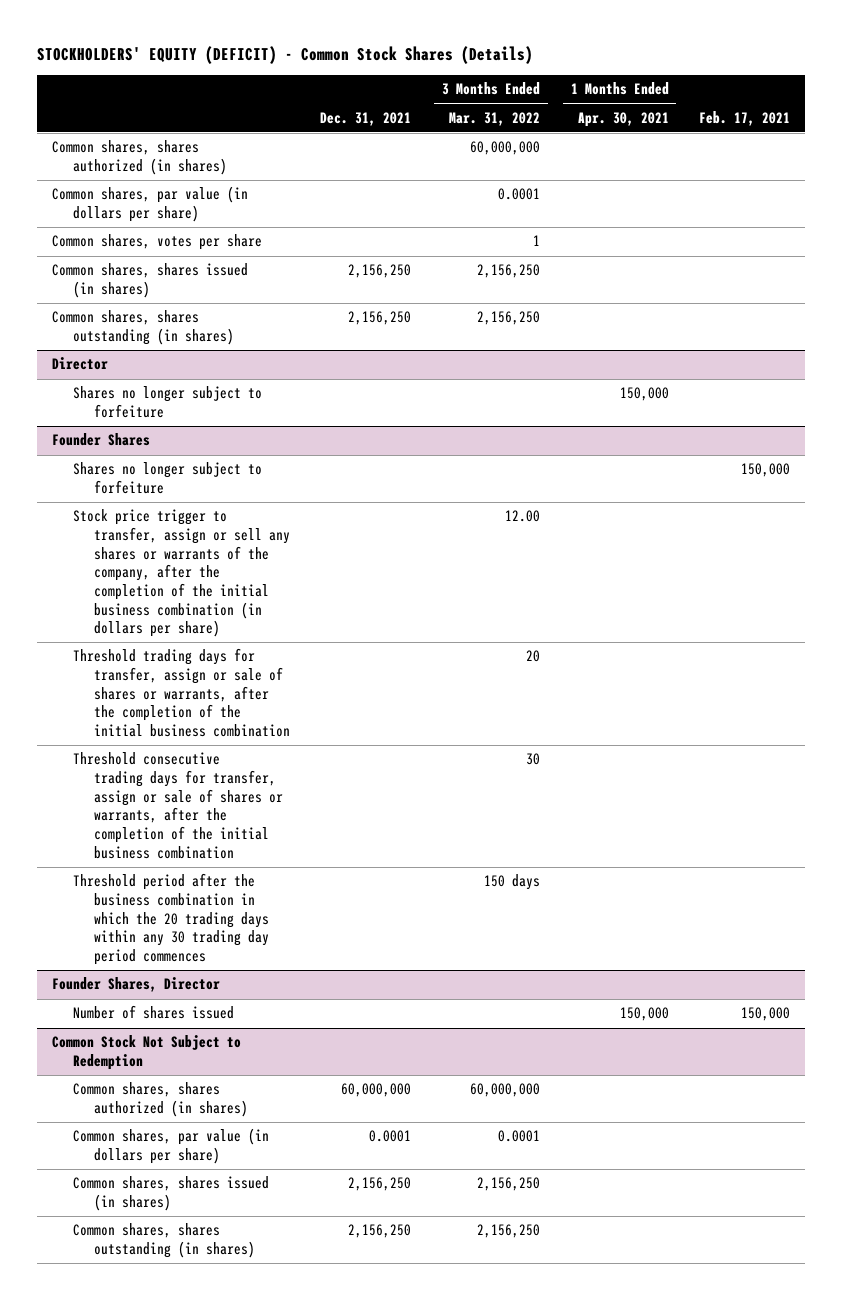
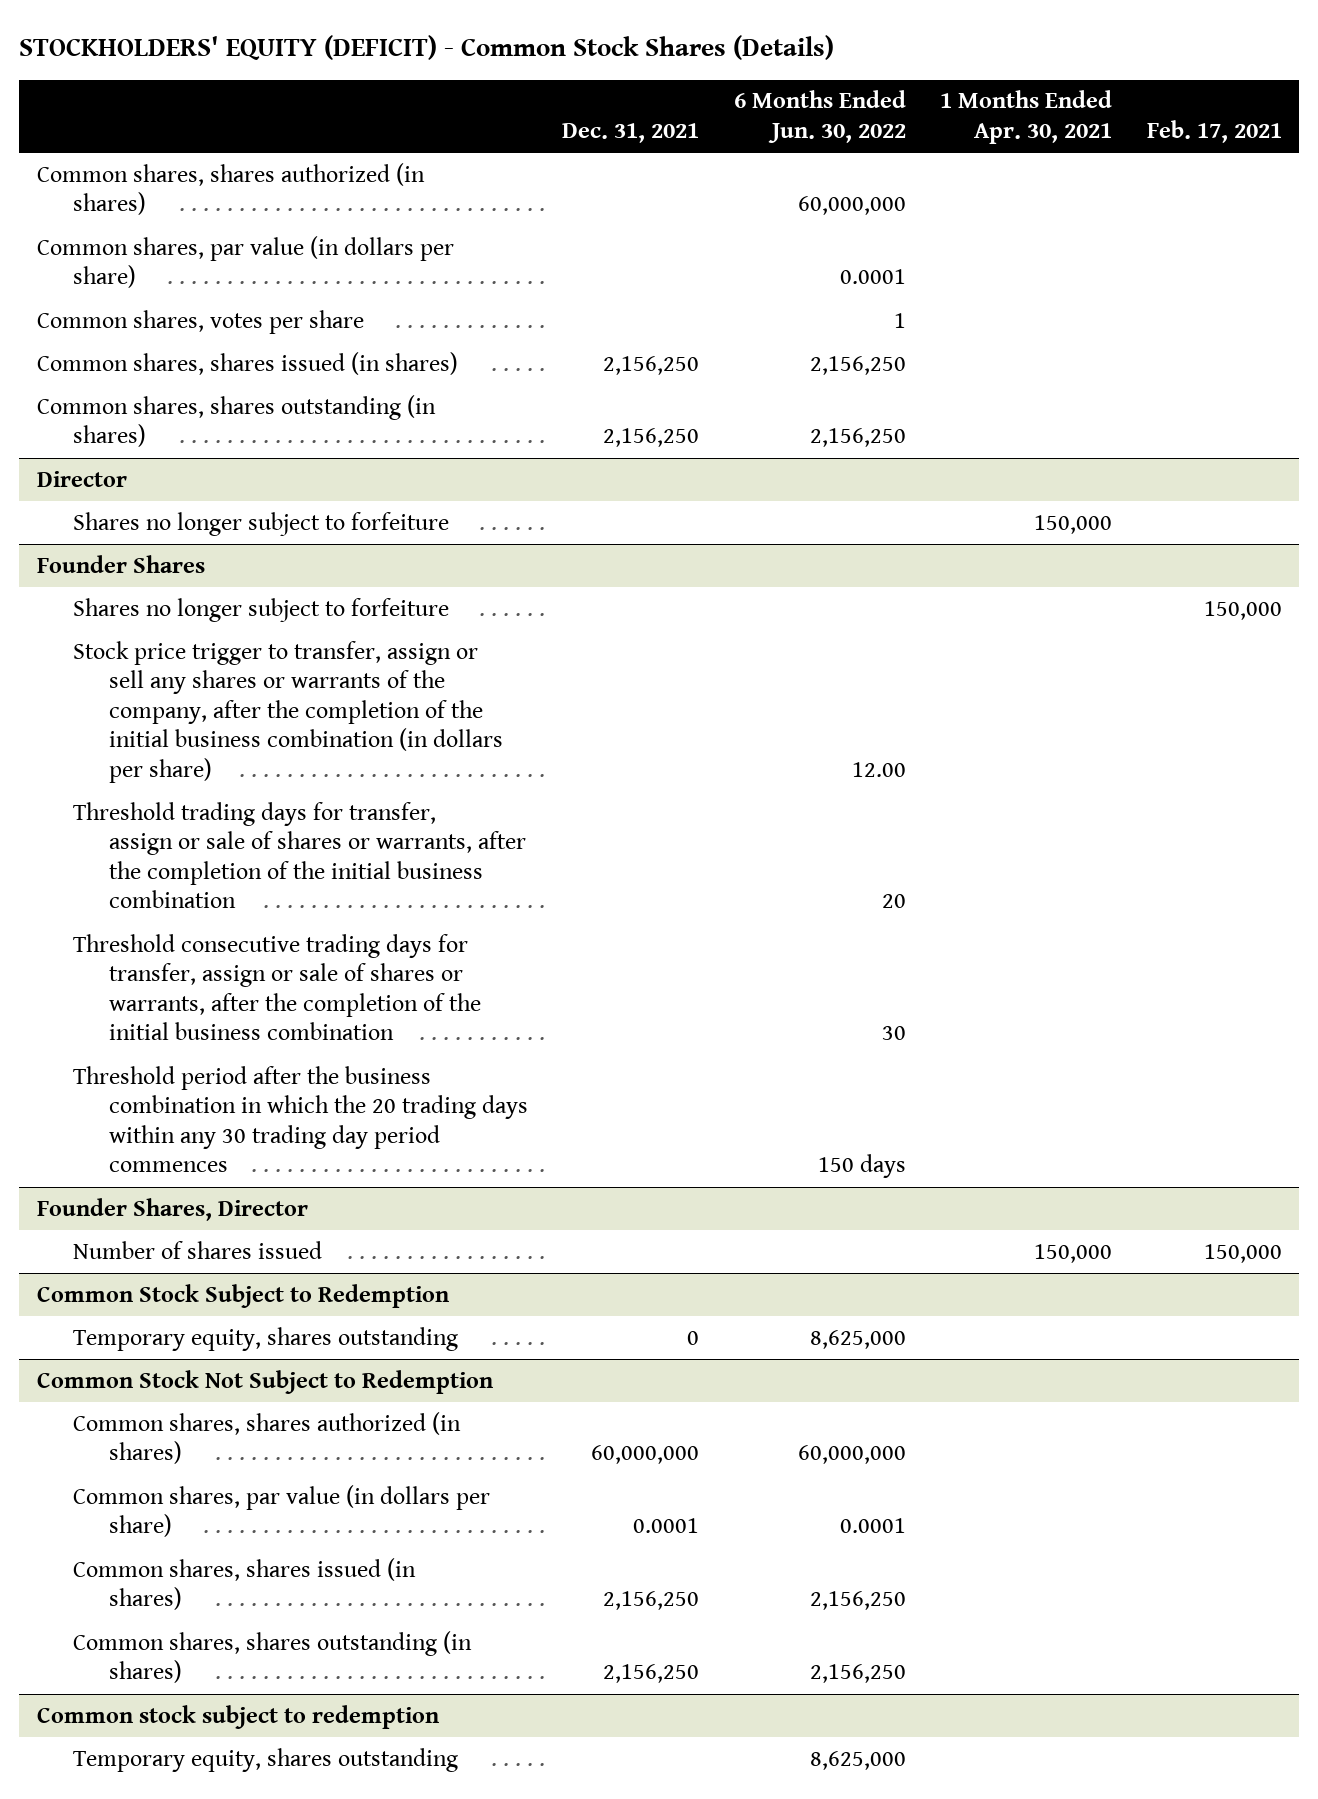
- | Dec. 31, 2021 | 3 Months Ended Mar. 31, 2022 | 1 Months Ended Apr. 30, 2021 | Feb. 17, 2021
+ | Dec. 31, 2021 | 6 Months Ended Jun. 30, 2022 | 1 Months Ended Apr. 30, 2021 | Feb. 17, 2021
+ Common Stock Subject to Redemption
+ Temporary equity, shares outstanding | 0 | 8,625,000 | |
+ Common stock subject to redemption
+ Temporary equity, shares outstanding | | 8,625,000 | |

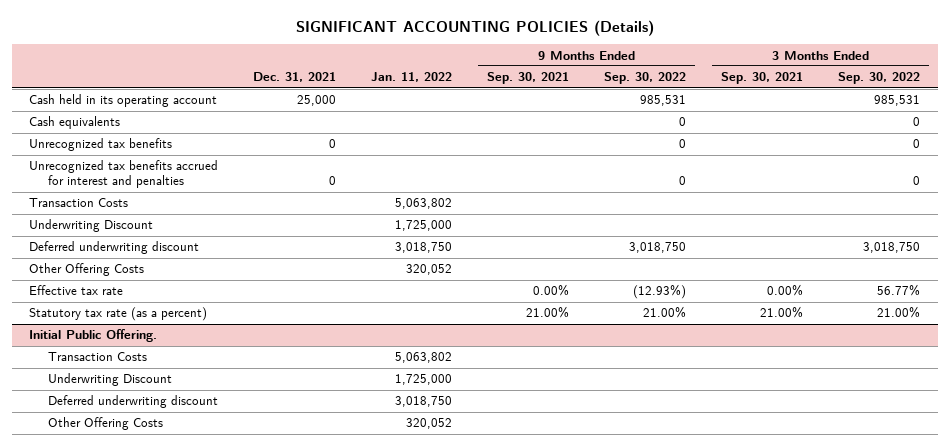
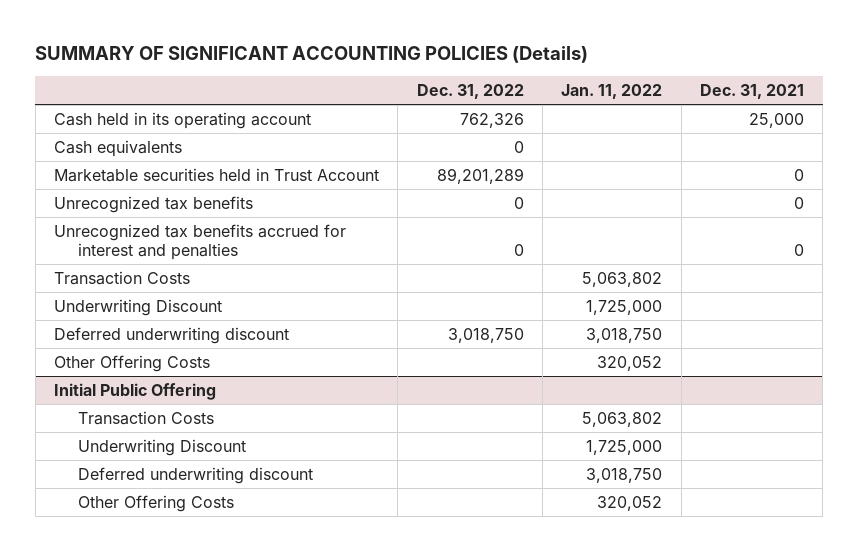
- SIGNIFICANT ACCOUNTING POLICIES (Details)
+ SUMMARY OF SIGNIFICANT ACCOUNTING POLICIES (Details)
- | Dec. 31, 2021 | Jan. 11, 2022 | 9 Months Ended Sep. 30, 2021 | 9 Months Ended Sep. 30, 2022 | 3 Months Ended Sep. 30, 2021 | 3 Months Ended Sep. 30, 2022
+ | Dec. 31, 2022 | Jan. 11, 2022 | Dec. 31, 2021
+ Marketable securities held in Trust Account | 89,201,289 | | 0
- Effective tax rate | | | 0.00% | (12.93%) | 0.00% | 56.77%
- Statutory tax rate (as a percent) | | | 21.00% | 21.00% | 21.00% | 21.00%
- Initial Public Offering.
+ Initial Public Offering

